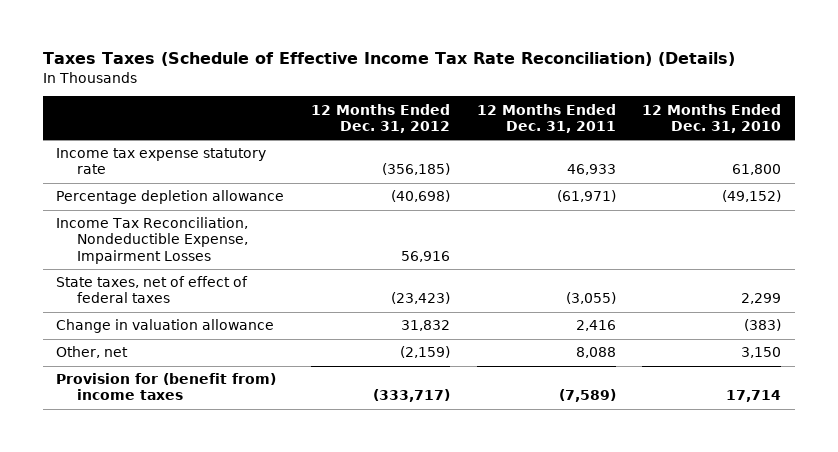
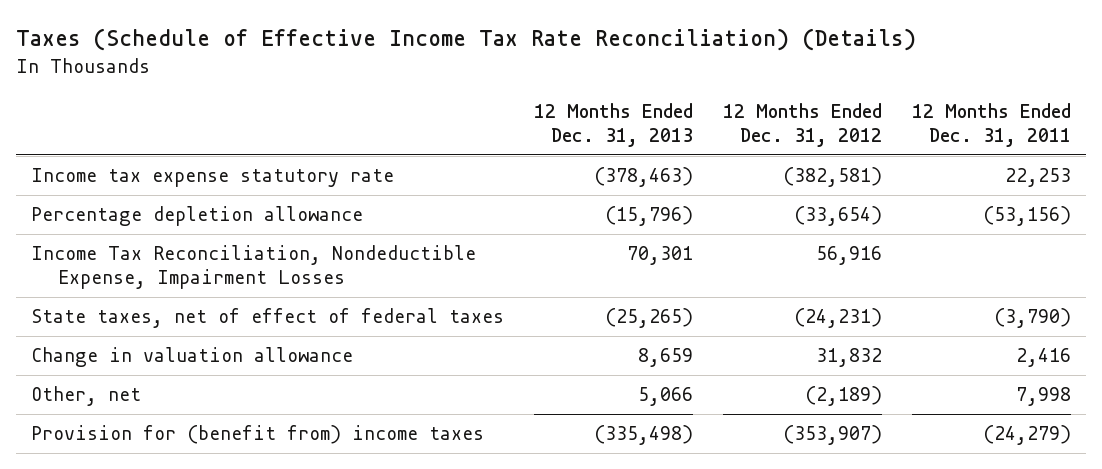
- Taxes Taxes (Schedule of Effective Income Tax Rate Reconciliation) (Details)
+ Taxes (Schedule of Effective Income Tax Rate Reconciliation) (Details)
- | 12 Months Ended Dec. 31, 2012 | 12 Months Ended Dec. 31, 2011 | 12 Months Ended Dec. 31, 2010
+ | 12 Months Ended Dec. 31, 2013 | 12 Months Ended Dec. 31, 2012 | 12 Months Ended Dec. 31, 2011
- Income tax expense statutory rate | (356,185) | 46,933 | 61,800
- Percentage depletion allowance | (40,698) | (61,971) | (49,152)
+ Income tax expense statutory rate | (378,463) | (382,581) | 22,253
+ Percentage depletion allowance | (15,796) | (33,654) | (53,156)
- State taxes, net of effect of federal taxes | (23,423) | (3,055) | 2,299
+ State taxes, net of effect of federal taxes | (25,265) | (24,231) | (3,790)
- Other, net | (2,159) | 8,088 | 3,150
- Provision for (benefit from) income taxes | (333,717) | (7,589) | 17,714
+ Other, net | 5,066 | (2,189) | 7,998
+ Provision for (benefit from) income taxes | (335,498) | (353,907) | (24,279)

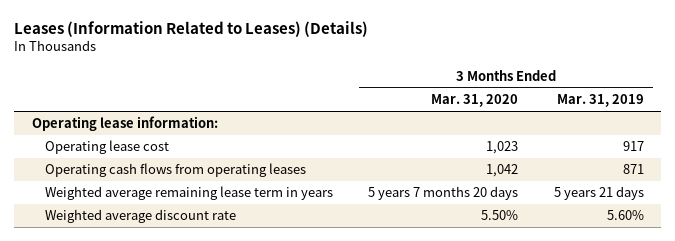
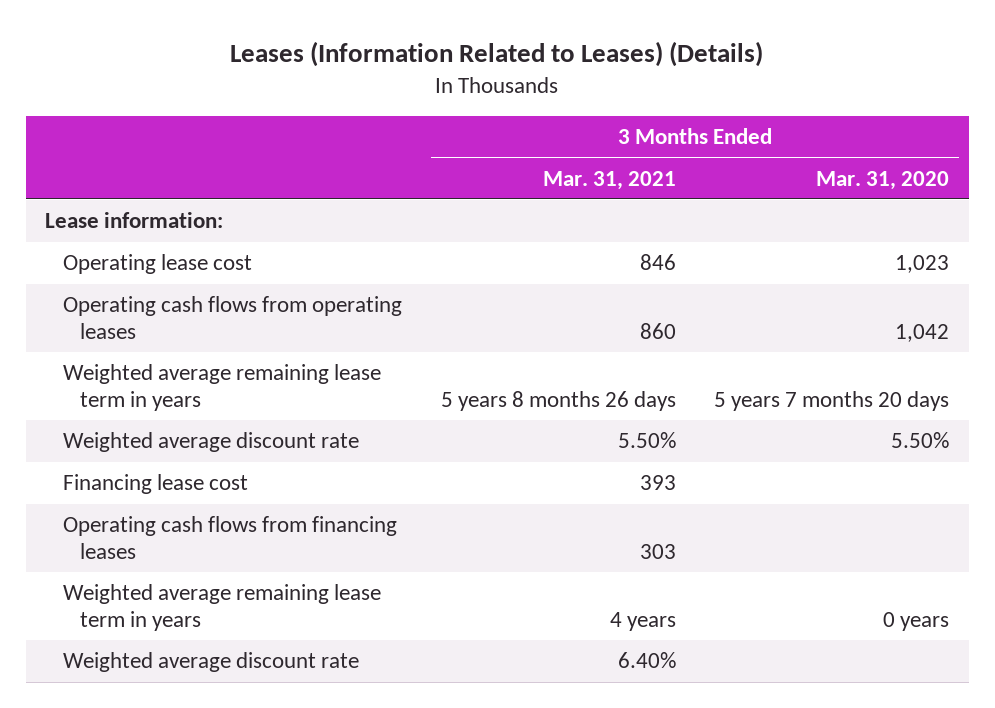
- | 3 Months Ended Mar. 31, 2020 | 3 Months Ended Mar. 31, 2019
+ | 3 Months Ended Mar. 31, 2021 | 3 Months Ended Mar. 31, 2020
- Operating lease information:
+ Lease information:
+ Financing lease cost | 393 |
+ Operating cash flows from financing leases | 303 |
+ Weighted average remaining lease term in years | 4 years | 0 years
+ Weighted average discount rate | 6.40% |

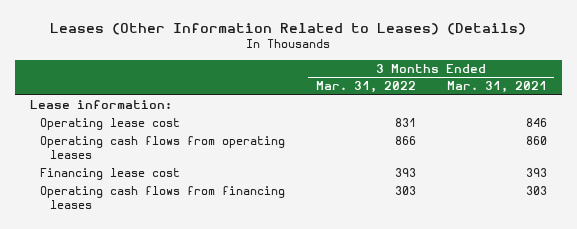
- Leases (Information Related to Leases) (Details)
+ Leases (Other Information Related to Leases) (Details)
- | 3 Months Ended Mar. 31, 2021 | 3 Months Ended Mar. 31, 2020
+ | 3 Months Ended Mar. 31, 2022 | 3 Months Ended Mar. 31, 2021
- Weighted average remaining lease term in years | 5 years 8 months 26 days | 5 years 7 months 20 days
- Weighted average discount rate | 5.50% | 5.50%
- Weighted average remaining lease term in years | 4 years | 0 years
- Weighted average discount rate | 6.40% |

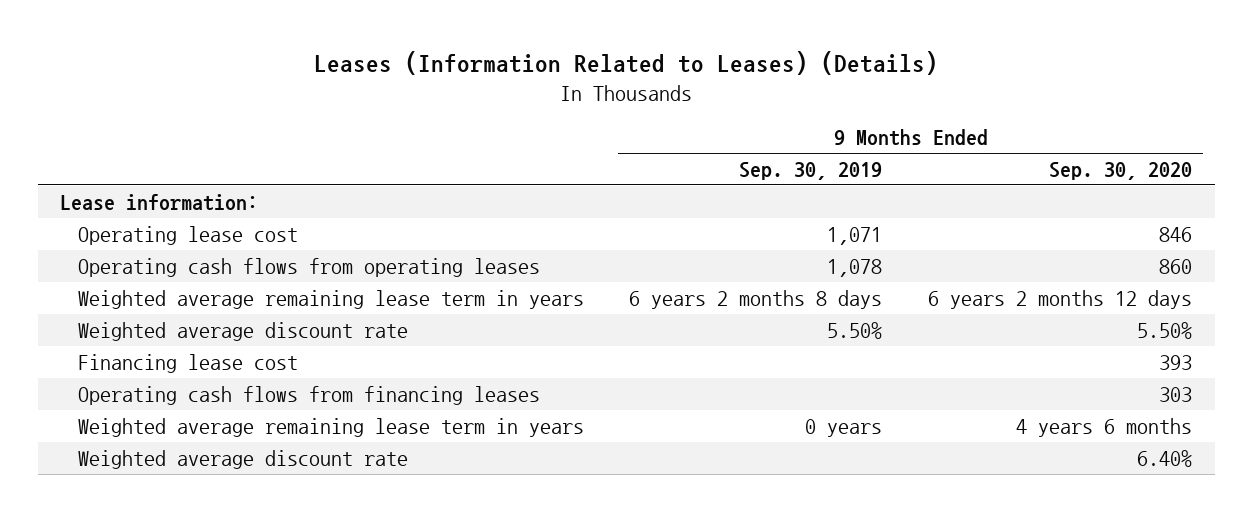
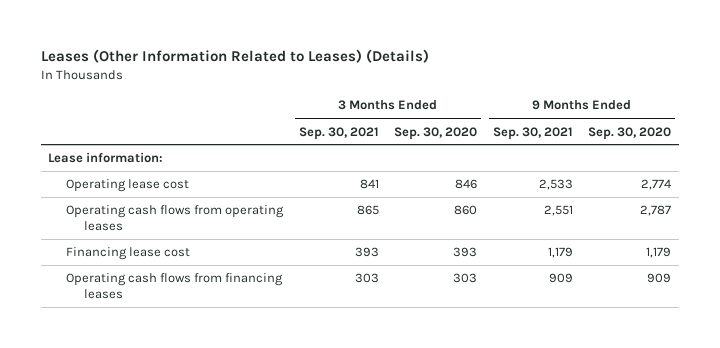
- Leases (Information Related to Leases) (Details)
+ Leases (Other Information Related to Leases) (Details)
- | 9 Months Ended Sep. 30, 2019 | 9 Months Ended Sep. 30, 2020
+ | 3 Months Ended Sep. 30, 2021 | 3 Months Ended Sep. 30, 2020 | 9 Months Ended Sep. 30, 2021 | 9 Months Ended Sep. 30, 2020
- Operating lease cost | 1,071 | 846
- Operating cash flows from operating leases | 1,078 | 860
- Weighted average remaining lease term in years | 6 years 2 months 8 days | 6 years 2 months 12 days
- Weighted average discount rate | 5.50% | 5.50%
- Financing lease cost | | 393
- Operating cash flows from financing leases | | 303
- Weighted average remaining lease term in years | 0 years | 4 years 6 months
- Weighted average discount rate | | 6.40%
+ Operating lease cost | 841 | 846 | 2,533 | 2,774
+ Operating cash flows from operating leases | 865 | 860 | 2,551 | 2,787
+ Financing lease cost | 393 | 393 | 1,179 | 1,179
+ Operating cash flows from financing leases | 303 | 303 | 909 | 909

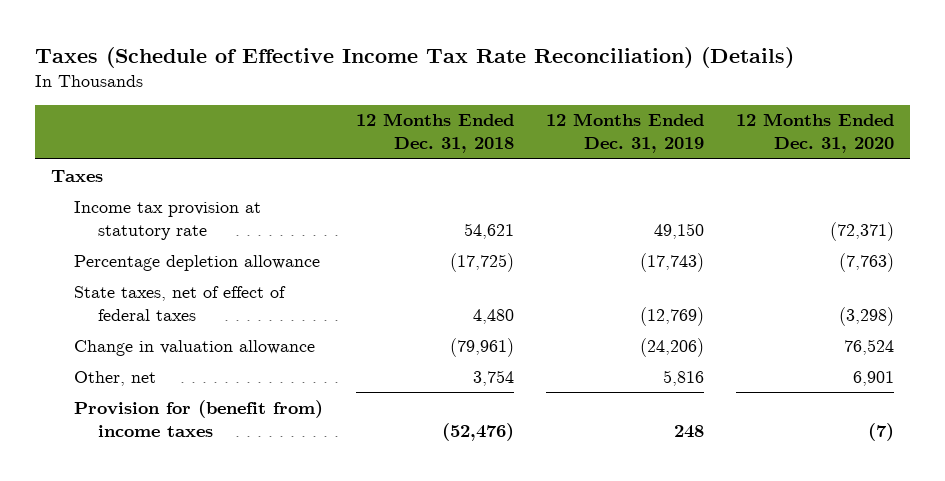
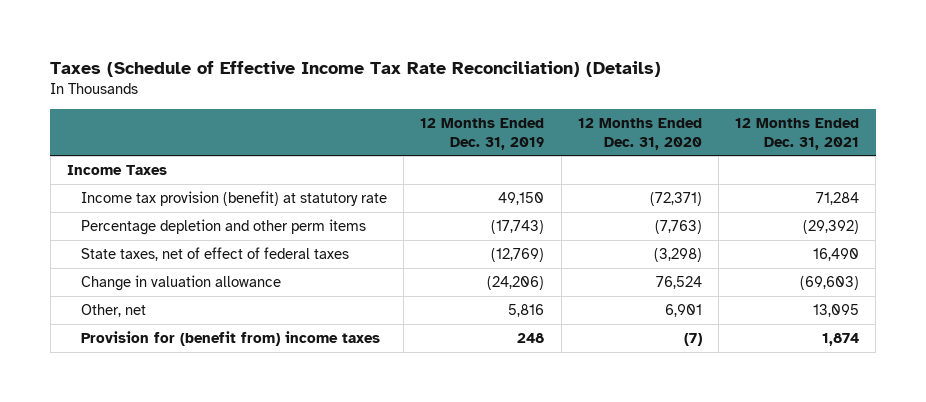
- | 12 Months Ended Dec. 31, 2018 | 12 Months Ended Dec. 31, 2019 | 12 Months Ended Dec. 31, 2020
+ | 12 Months Ended Dec. 31, 2019 | 12 Months Ended Dec. 31, 2020 | 12 Months Ended Dec. 31, 2021
- Taxes
- Income tax provision at statutory rate | 54,621 | 49,150 | (72,371)
- Percentage depletion allowance | (17,725) | (17,743) | (7,763)
+ Income Taxes
+ Income tax provision (benefit) at statutory rate | 49,150 | (72,371) | 71,284
+ Percentage depletion and other perm items | (17,743) | (7,763) | (29,392)

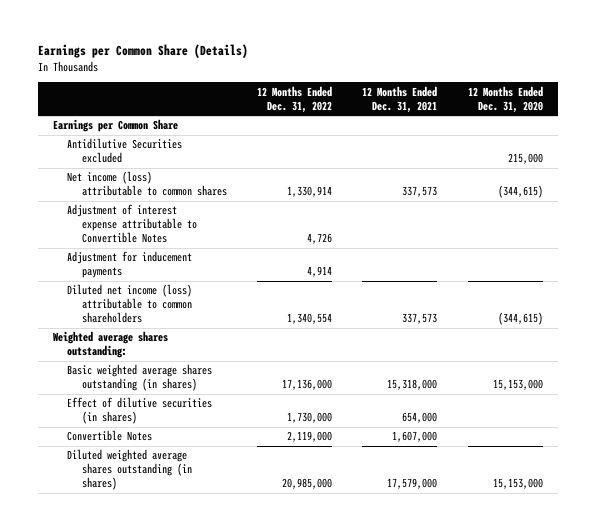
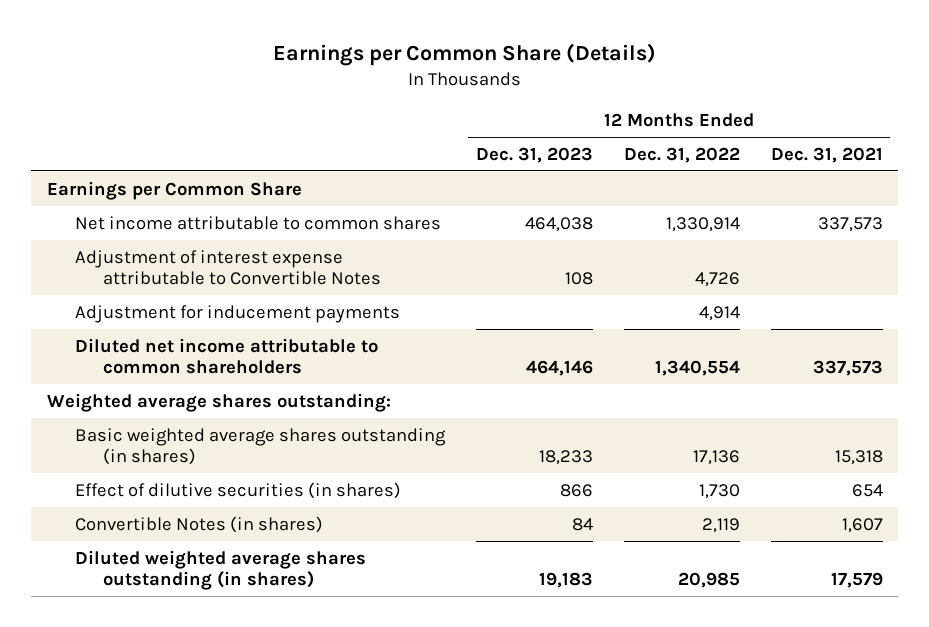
- | 12 Months Ended Dec. 31, 2022 | 12 Months Ended Dec. 31, 2021 | 12 Months Ended Dec. 31, 2020
+ | 12 Months Ended Dec. 31, 2023 | 12 Months Ended Dec. 31, 2022 | 12 Months Ended Dec. 31, 2021
- Antidilutive Securities excluded | | | 215,000
- Net income (loss) attributable to common shares | 1,330,914 | 337,573 | (344,615)
+ Net income attributable to common shares | 464,038 | 1,330,914 | 337,573
- Diluted net income (loss) attributable to common shareholders | 1,340,554 | 337,573 | (344,615)
+ Diluted net income attributable to common shareholders | 464,146 | 1,340,554 | 337,573
- Basic weighted average shares outstanding (in shares) | 17,136,000 | 15,318,000 | 15,153,000
- Effect of dilutive securities (in shares) | 1,730,000 | 654,000 |
- Convertible Notes | 2,119,000 | 1,607,000 |
- Diluted weighted average shares outstanding (in shares) | 20,985,000 | 17,579,000 | 15,153,000
+ Basic weighted average shares outstanding (in shares) | 18,233 | 17,136 | 15,318
+ Effect of dilutive securities (in shares) | 866 | 1,730 | 654
+ Convertible Notes (in shares) | 84 | 2,119 | 1,607
+ Diluted weighted average shares outstanding (in shares) | 19,183 | 20,985 | 17,579

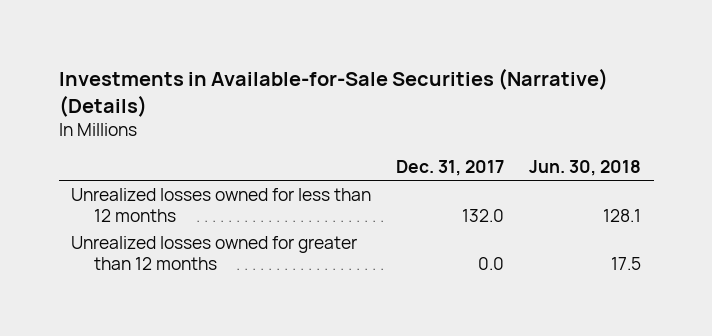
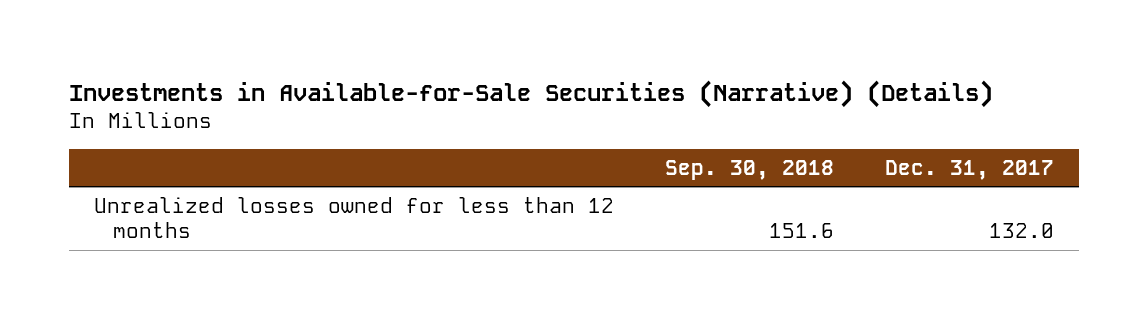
- | Dec. 31, 2017 | Jun. 30, 2018
+ | Sep. 30, 2018 | Dec. 31, 2017
- Unrealized losses owned for greater than 12 months | 0.0 | 17.5

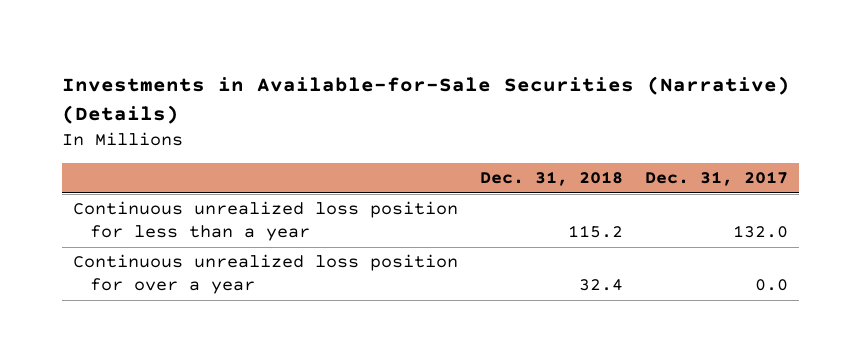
- | Sep. 30, 2018 | Dec. 31, 2017
+ | Dec. 31, 2018 | Dec. 31, 2017
- Unrealized losses owned for less than 12 months | 151.6 | 132.0
+ Continuous unrealized loss position for less than a year | 115.2 | 132.0
+ Continuous unrealized loss position for over a year | 32.4 | 0.0

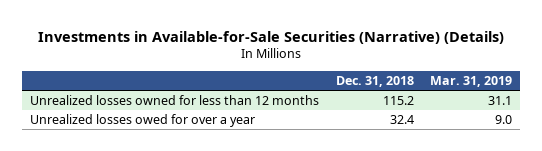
- | Dec. 31, 2018 | Dec. 31, 2017
+ | Dec. 31, 2018 | Mar. 31, 2019
- Continuous unrealized loss position for less than a year | 115.2 | 132.0
- Continuous unrealized loss position for over a year | 32.4 | 0.0
+ Unrealized losses owned for less than 12 months | 115.2 | 31.1
+ Unrealized losses owed for over a year | 32.4 | 9.0

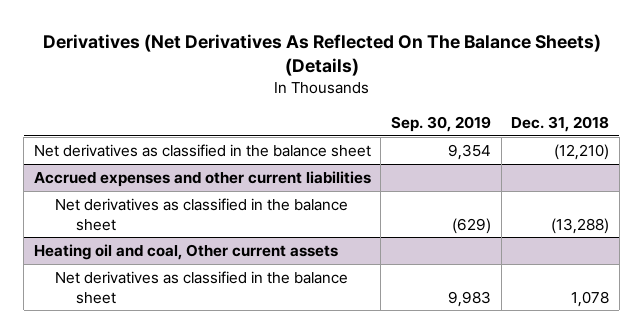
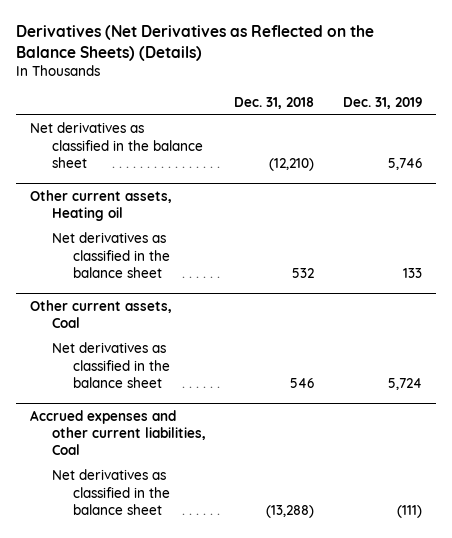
- Derivatives (Net Derivatives As Reflected On The Balance Sheets) (Details)
+ Derivatives (Net Derivatives as Reflected on the Balance Sheets) (Details)
- | Sep. 30, 2019 | Dec. 31, 2018
+ | Dec. 31, 2018 | Dec. 31, 2019
- Accrued expenses and other current liabilities
+ Other current assets, Heating oil
+ Net derivatives as classified in the balance sheet | 532 | 133
+ Other current assets, Coal
+ Net derivatives as classified in the balance sheet | 546 | 5,724
+ Accrued expenses and other current liabilities, Coal
- Heating oil and coal, Other current assets
- Net derivatives as classified in the balance sheet | 9,983 | 1,078

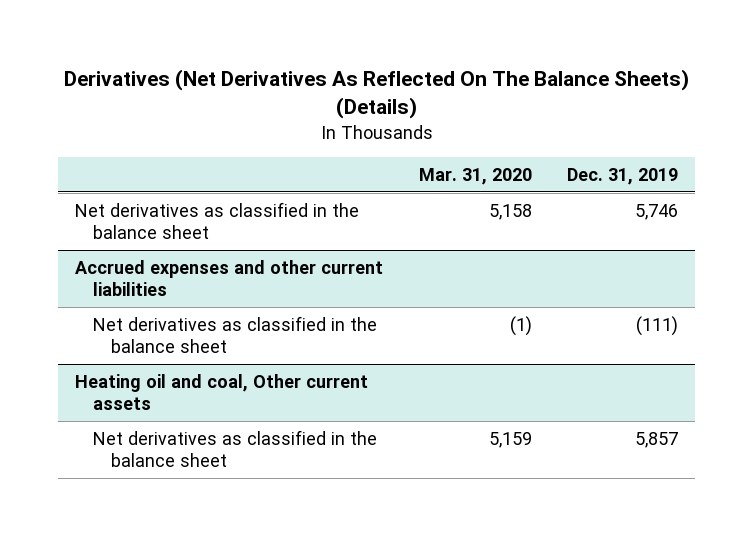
- Derivatives (Net Derivatives as Reflected on the Balance Sheets) (Details)
+ Derivatives (Net Derivatives As Reflected On The Balance Sheets) (Details)
- | Dec. 31, 2018 | Dec. 31, 2019
+ | Mar. 31, 2020 | Dec. 31, 2019
- Other current assets, Heating oil
- Net derivatives as classified in the balance sheet | 532 | 133
- Other current assets, Coal
- Net derivatives as classified in the balance sheet | 546 | 5,724
- Accrued expenses and other current liabilities, Coal
+ Accrued expenses and other current liabilities
+ Heating oil and coal, Other current assets
+ Net derivatives as classified in the balance sheet | 5,159 | 5,857

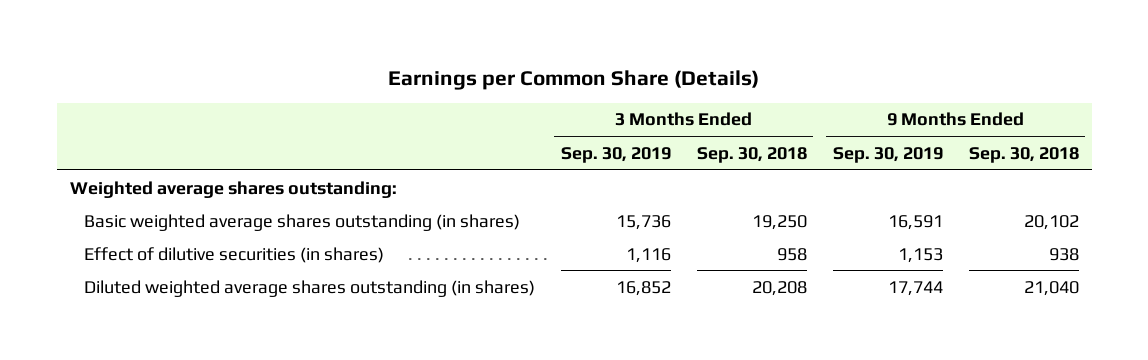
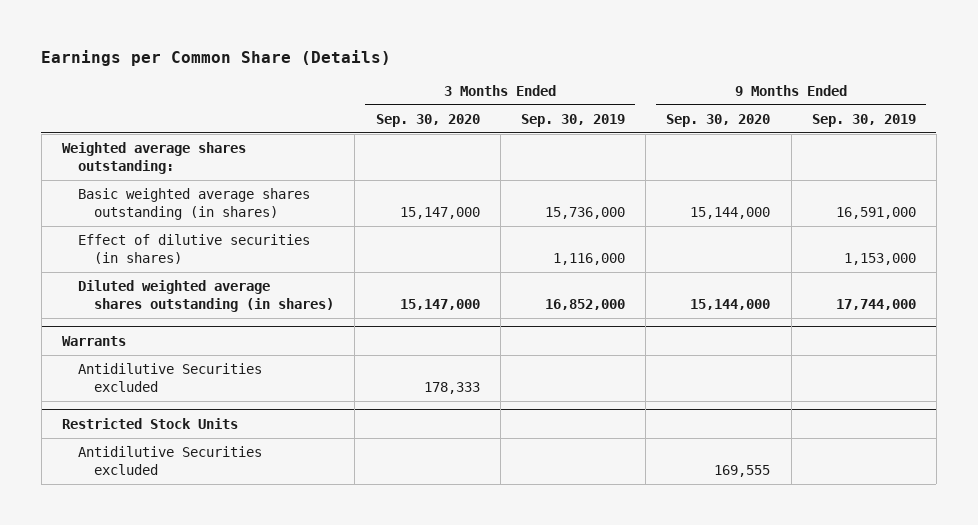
- | 3 Months Ended Sep. 30, 2019 | 3 Months Ended Sep. 30, 2018 | 9 Months Ended Sep. 30, 2019 | 9 Months Ended Sep. 30, 2018
+ | 3 Months Ended Sep. 30, 2020 | 3 Months Ended Sep. 30, 2019 | 9 Months Ended Sep. 30, 2020 | 9 Months Ended Sep. 30, 2019
- Basic weighted average shares outstanding (in shares) | 15,736 | 19,250 | 16,591 | 20,102
- Effect of dilutive securities (in shares) | 1,116 | 958 | 1,153 | 938
- Diluted weighted average shares outstanding (in shares) | 16,852 | 20,208 | 17,744 | 21,040
+ Basic weighted average shares outstanding (in shares) | 15,147,000 | 15,736,000 | 15,144,000 | 16,591,000
+ Effect of dilutive securities (in shares) | | 1,116,000 | | 1,153,000
+ Diluted weighted average shares outstanding (in shares) | 15,147,000 | 16,852,000 | 15,144,000 | 17,744,000
+ Warrants
+ Antidilutive Securities excluded | 178,333 | | |
+ Restricted Stock Units
+ Antidilutive Securities excluded | | | 169,555 |

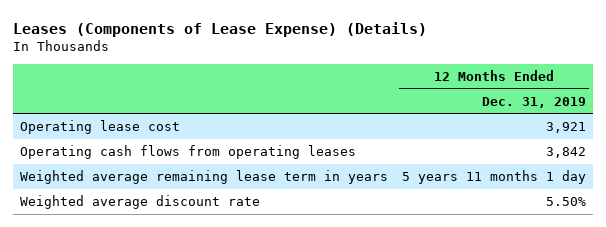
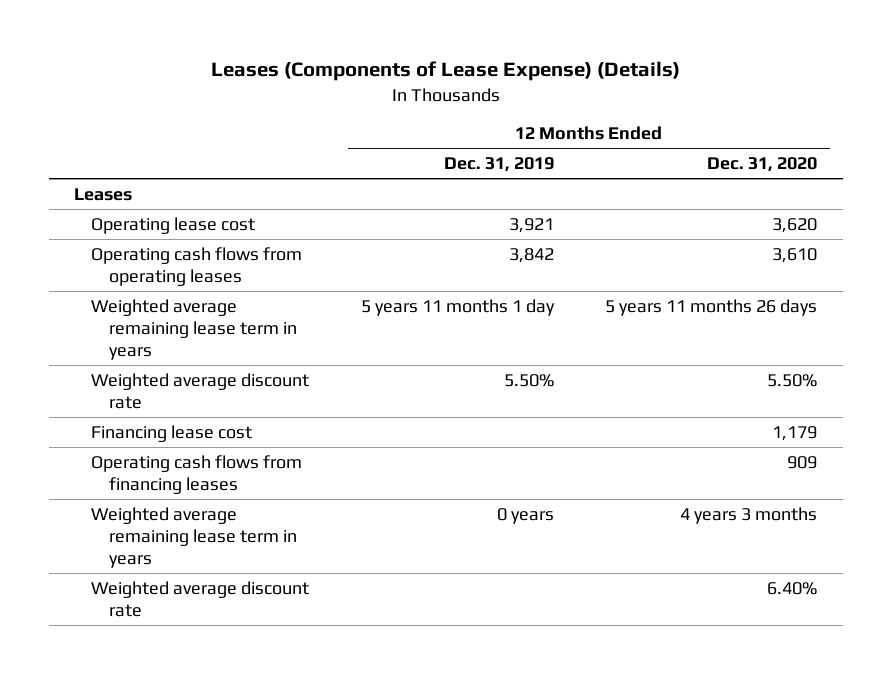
- | 12 Months Ended Dec. 31, 2019
+ | 12 Months Ended Dec. 31, 2019 | 12 Months Ended Dec. 31, 2020
+ Leases
+ Financing lease cost | | 1,179
+ Operating cash flows from financing leases | | 909
+ Weighted average remaining lease term in years | 0 years | 4 years 3 months
+ Weighted average discount rate | | 6.40%

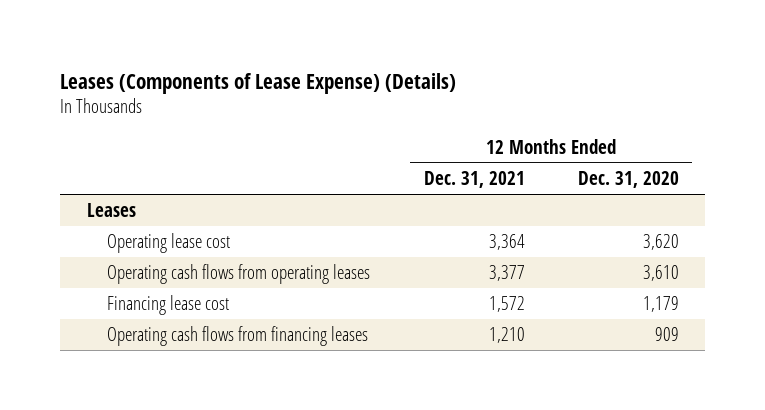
- | 12 Months Ended Dec. 31, 2019 | 12 Months Ended Dec. 31, 2020
+ | 12 Months Ended Dec. 31, 2021 | 12 Months Ended Dec. 31, 2020
- Weighted average remaining lease term in years | 5 years 11 months 1 day | 5 years 11 months 26 days
- Weighted average discount rate | 5.50% | 5.50%
- Weighted average remaining lease term in years | 0 years | 4 years 3 months
- Weighted average discount rate | | 6.40%

